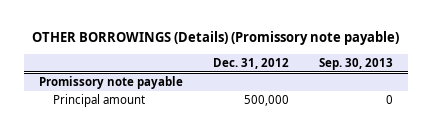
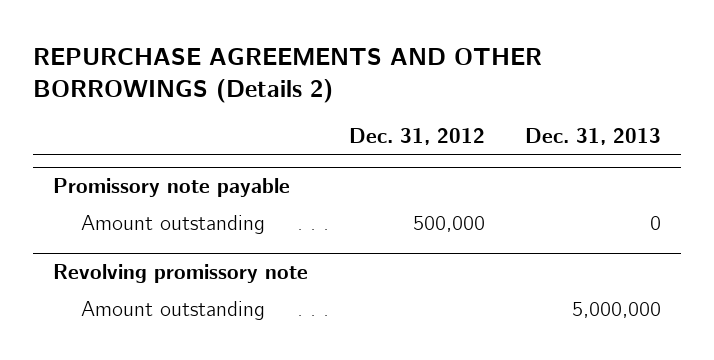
- OTHER BORROWINGS (Details) (Promissory note payable)
+ REPURCHASE AGREEMENTS AND OTHER BORROWINGS (Details 2)
- | Dec. 31, 2012 | Sep. 30, 2013
+ | Dec. 31, 2012 | Dec. 31, 2013
@ Promissory note payable
- Principal amount | 500,000 | 0
+ Amount outstanding | 500,000 | 0
+ Revolving promissory note
+ Amount outstanding | | 5,000,000

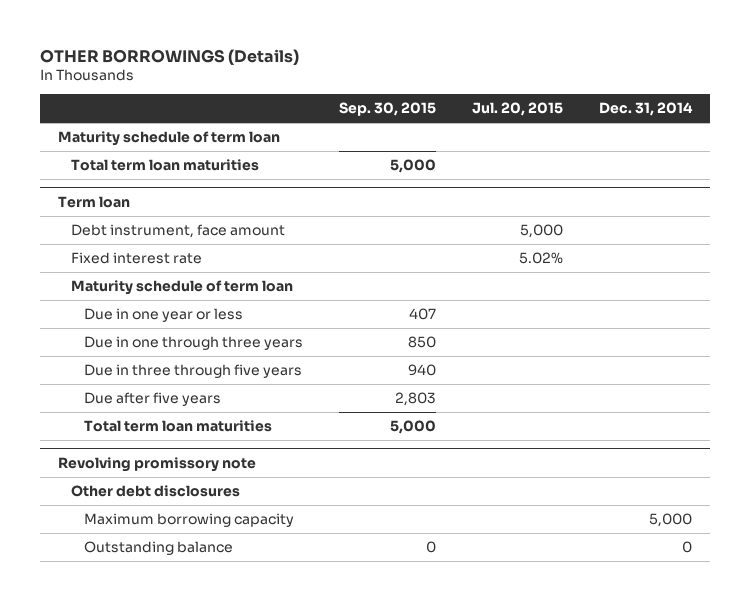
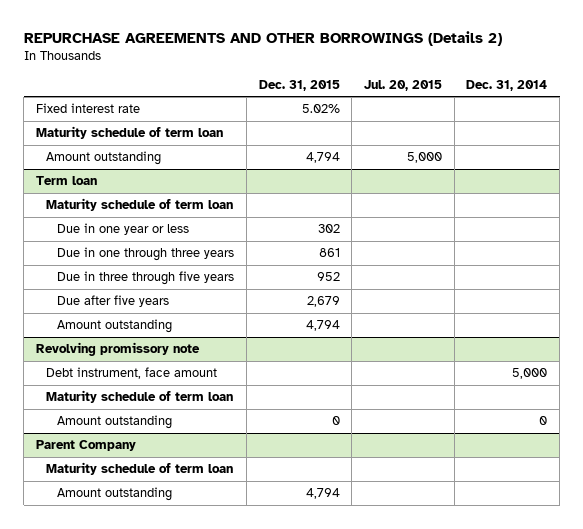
- OTHER BORROWINGS (Details)
+ REPURCHASE AGREEMENTS AND OTHER BORROWINGS (Details 2)
- | Sep. 30, 2015 | Jul. 20, 2015 | Dec. 31, 2014
+ | Dec. 31, 2015 | Jul. 20, 2015 | Dec. 31, 2014
+ Fixed interest rate | 5.02% | |
- Total term loan maturities | 5,000 | |
+ Amount outstanding | 4,794 | 5,000 |
@ Term loan
- Debt instrument, face amount | | 5,000 |
- Fixed interest rate | | 5.02% |
- Total term loan maturities | 5,000 | |
+ Amount outstanding | 4,794 | |
@ Revolving promissory note
- Other debt disclosures
- Maximum borrowing capacity | | | 5,000
- Outstanding balance | 0 | | 0
+ Debt instrument, face amount | | | 5,000
+ Maturity schedule of term loan
+ Amount outstanding | 0 | | 0
+ Parent Company
+ Maturity schedule of term loan
+ Amount outstanding | 4,794 | |

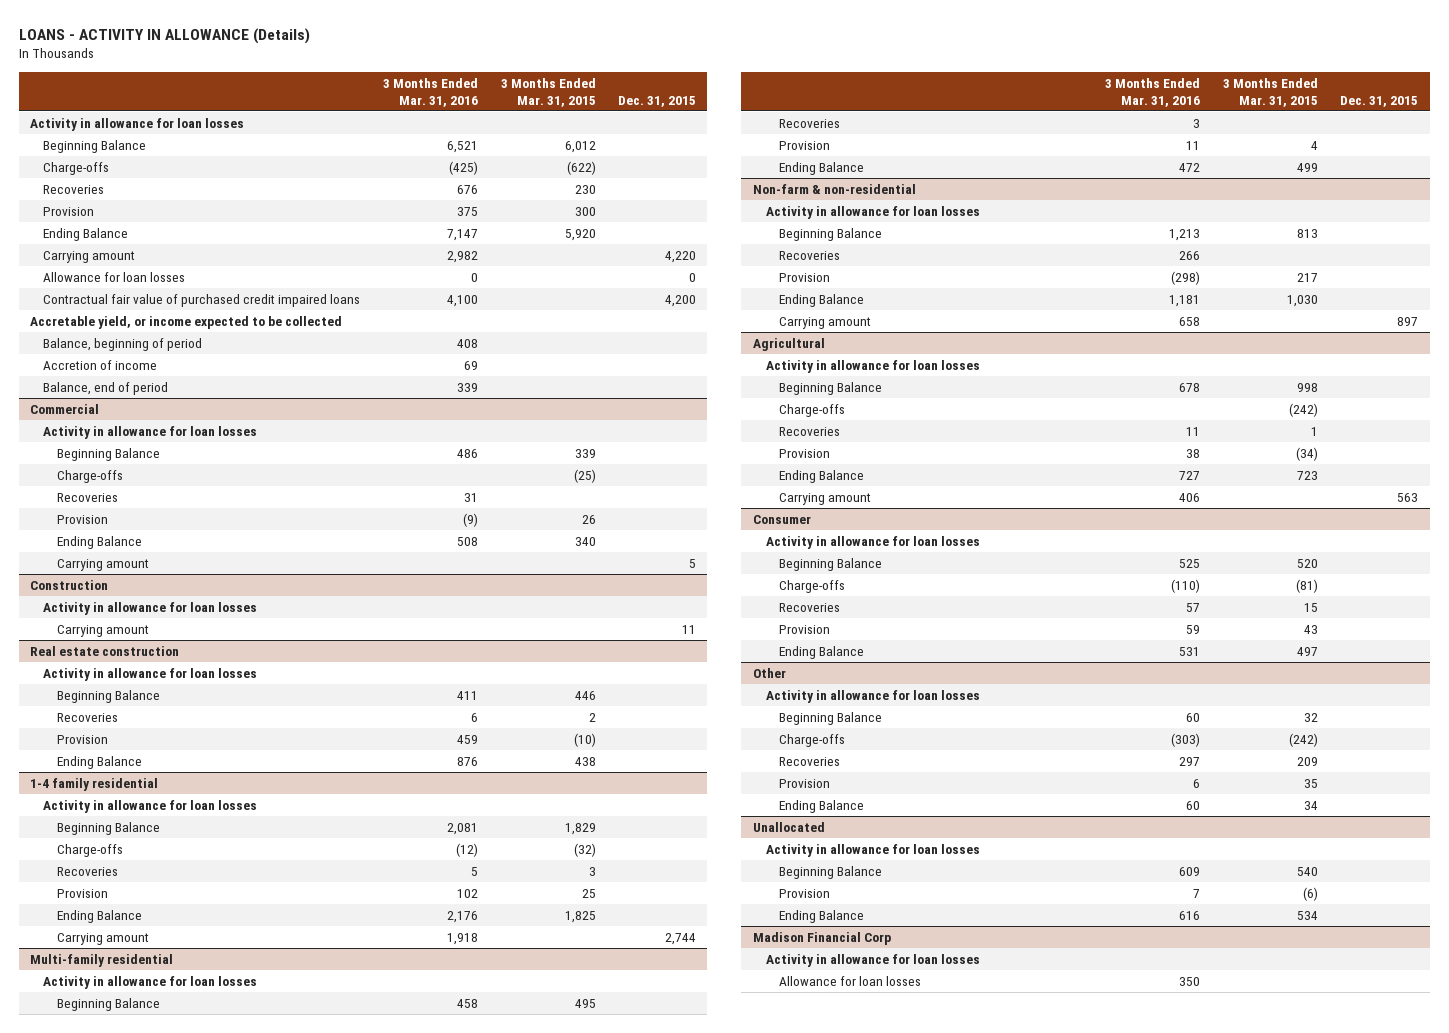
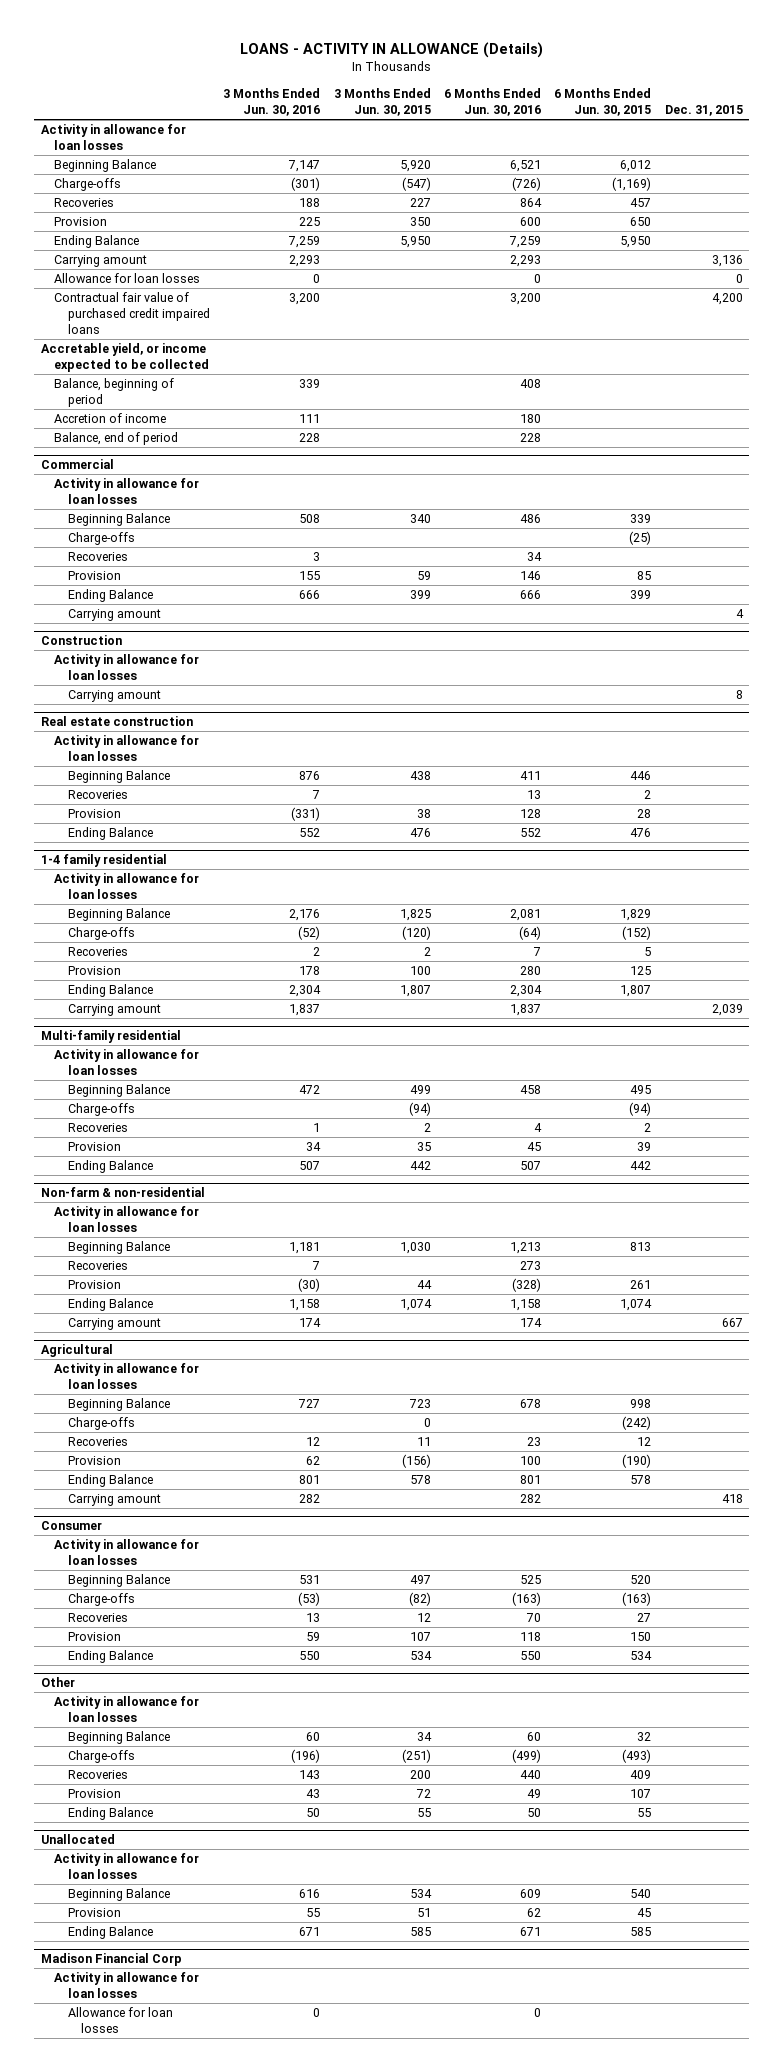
- | 3 Months Ended Mar. 31, 2016 | 3 Months Ended Mar. 31, 2015 | Dec. 31, 2015
+ | 3 Months Ended Jun. 30, 2016 | 3 Months Ended Jun. 30, 2015 | 6 Months Ended Jun. 30, 2016 | 6 Months Ended Jun. 30, 2015 | Dec. 31, 2015
- Carrying amount | 2,982 | | 4,220
+ Carrying amount | 2,293 | | 2,293 | | 3,136
@ Commercial
- Carrying amount | | | 5
+ Carrying amount | | | | | 4
@ Construction
- Carrying amount | | | 11
+ Carrying amount | | | | | 8
@ 1-4 family residential
- Carrying amount | 1,918 | | 2,744
+ Carrying amount | 1,837 | | 1,837 | | 2,039
@ Multi-family residential
+ Charge-offs | | (94) | | (94) |
@ Non-farm & non-residential
- Carrying amount | 658 | | 897
+ Carrying amount | 174 | | 174 | | 667
@ Agricultural
- Carrying amount | 406 | | 563
+ Carrying amount | 282 | | 282 | | 418

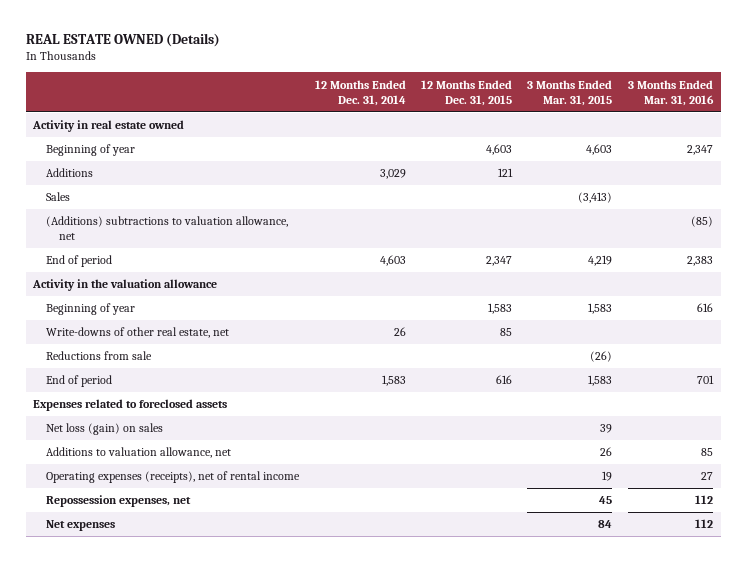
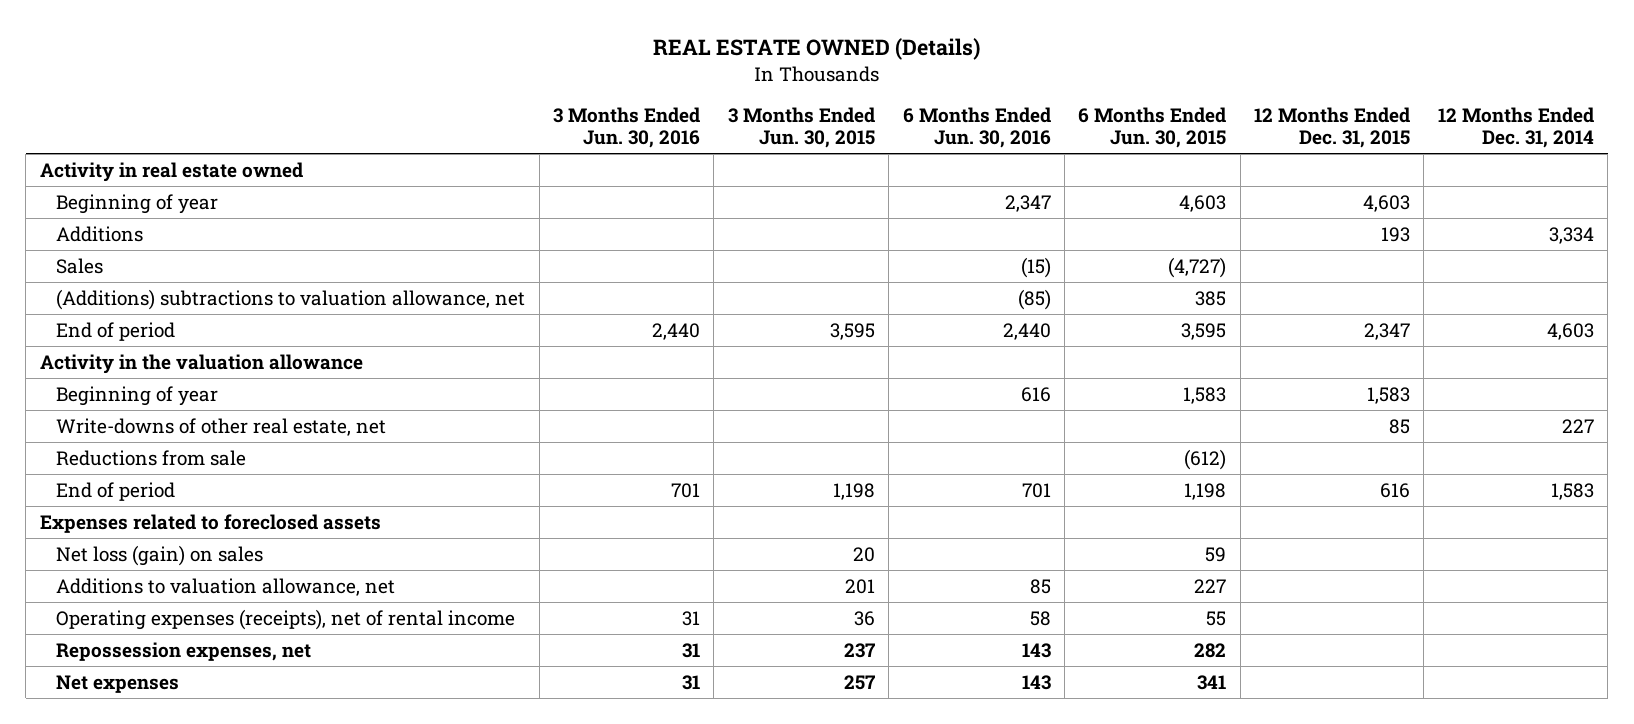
- | 12 Months Ended Dec. 31, 2014 | 12 Months Ended Dec. 31, 2015 | 3 Months Ended Mar. 31, 2015 | 3 Months Ended Mar. 31, 2016
+ | 3 Months Ended Jun. 30, 2016 | 3 Months Ended Jun. 30, 2015 | 6 Months Ended Jun. 30, 2016 | 6 Months Ended Jun. 30, 2015 | 12 Months Ended Dec. 31, 2015 | 12 Months Ended Dec. 31, 2014
- Additions | 3,029 | 121 | |
+ Additions | | | | | 193 | 3,334
- Write-downs of other real estate, net | 26 | 85 | |
+ Write-downs of other real estate, net | | | | | 85 | 227

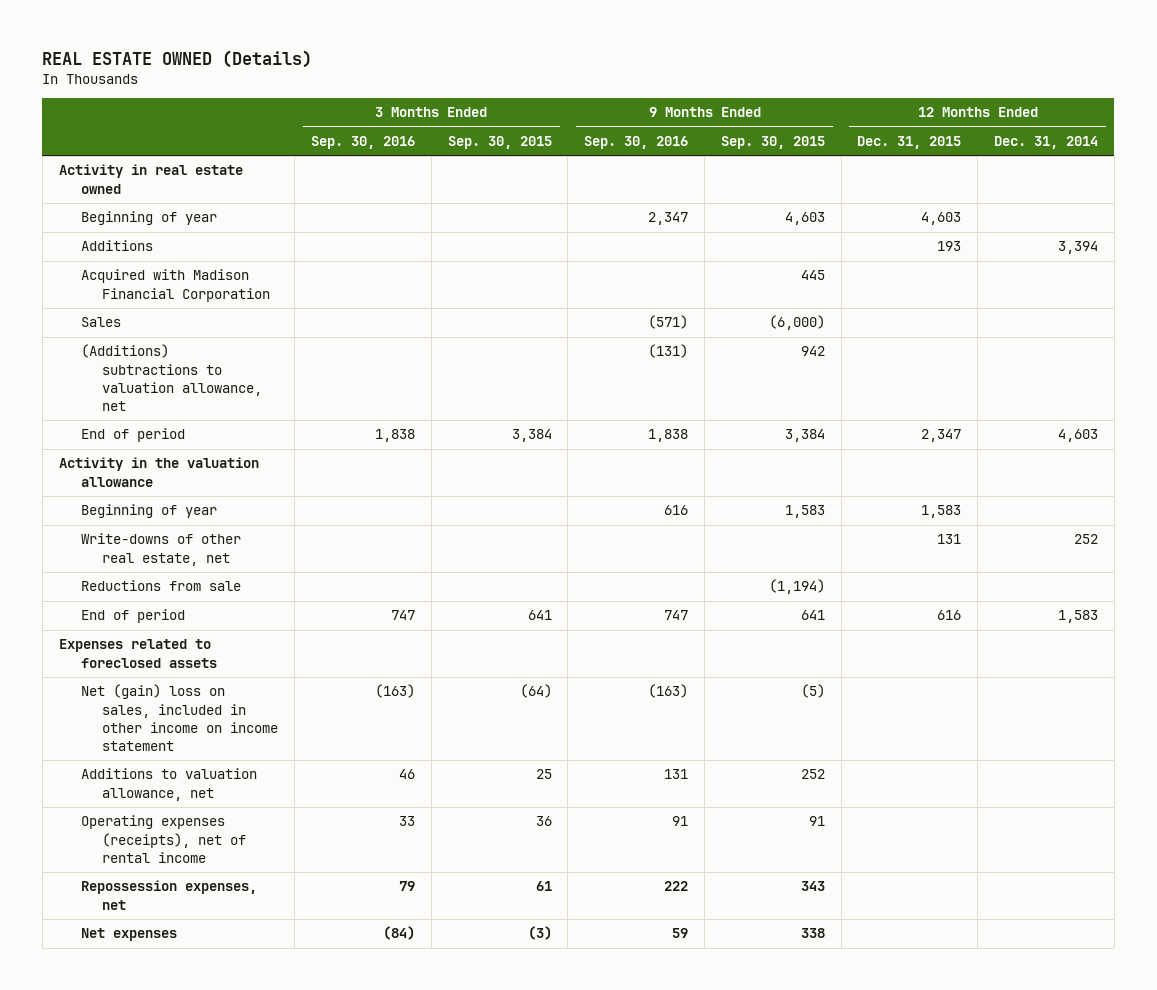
- | 3 Months Ended Jun. 30, 2016 | 3 Months Ended Jun. 30, 2015 | 6 Months Ended Jun. 30, 2016 | 6 Months Ended Jun. 30, 2015 | 12 Months Ended Dec. 31, 2015 | 12 Months Ended Dec. 31, 2014
+ | 3 Months Ended Sep. 30, 2016 | 3 Months Ended Sep. 30, 2015 | 9 Months Ended Sep. 30, 2016 | 9 Months Ended Sep. 30, 2015 | 12 Months Ended Dec. 31, 2015 | 12 Months Ended Dec. 31, 2014
- Additions | | | | | 193 | 3,334
+ Additions | | | | | 193 | 3,394
+ Acquired with Madison Financial Corporation | | | | 445 | |
- Write-downs of other real estate, net | | | | | 85 | 227
+ Write-downs of other real estate, net | | | | | 131 | 252
- Net loss (gain) on sales | | 20 | | 59 | |
+ Net (gain) loss on sales, included in other income on income statement | (163) | (64) | (163) | (5) | |

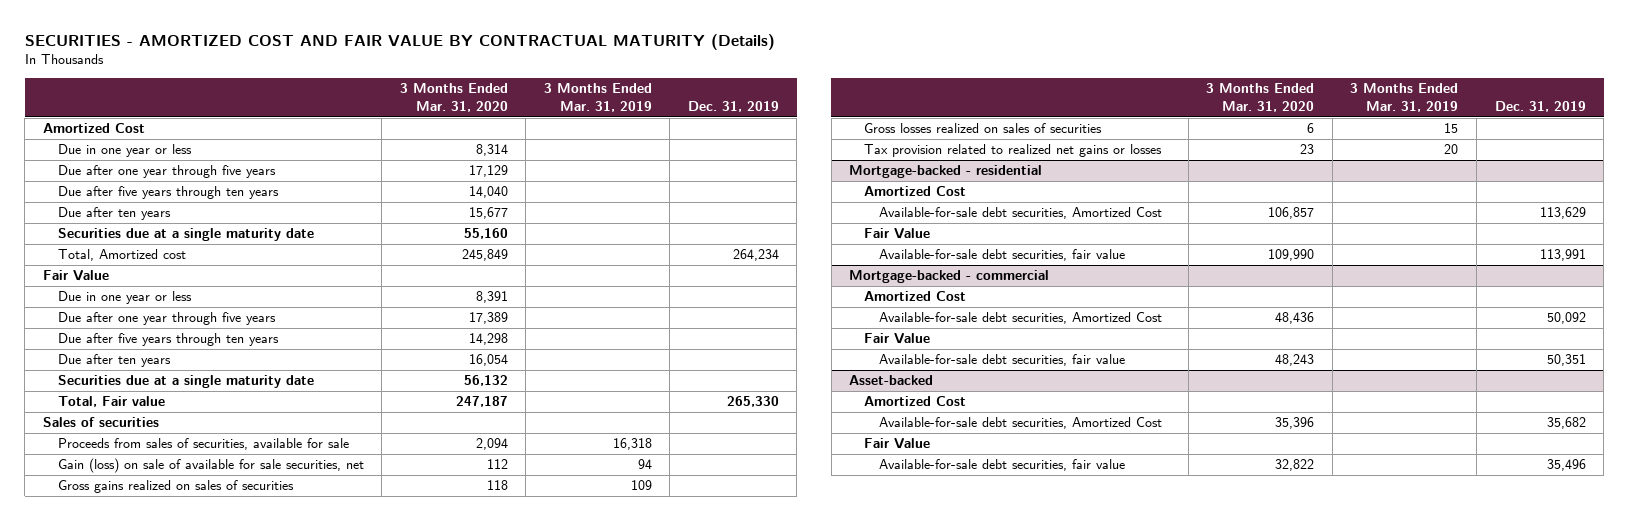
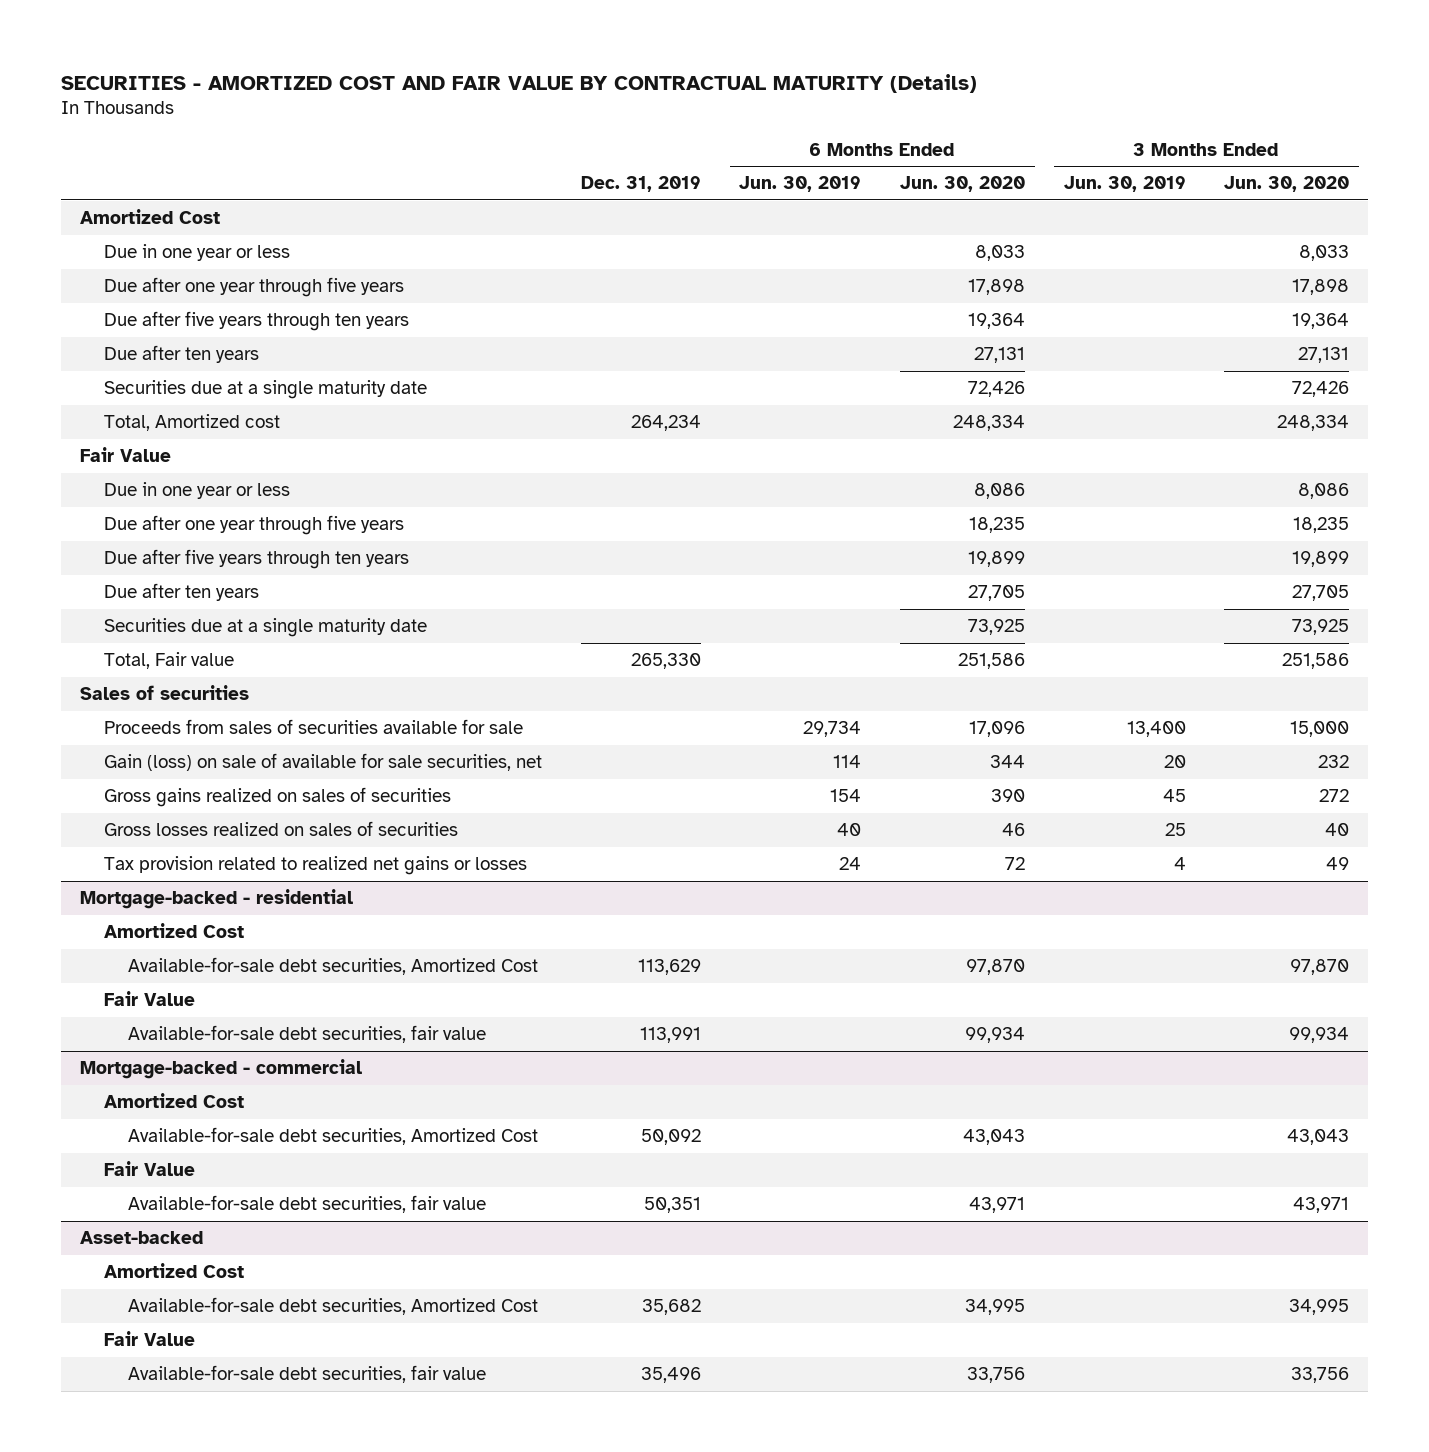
- | 3 Months Ended Mar. 31, 2020 | 3 Months Ended Mar. 31, 2019 | Dec. 31, 2019
+ | Dec. 31, 2019 | 6 Months Ended Jun. 30, 2019 | 6 Months Ended Jun. 30, 2020 | 3 Months Ended Jun. 30, 2019 | 3 Months Ended Jun. 30, 2020
- Proceeds from sales of securities, available for sale | 2,094 | 16,318 |
+ Proceeds from sales of securities available for sale | | 29,734 | 17,096 | 13,400 | 15,000

